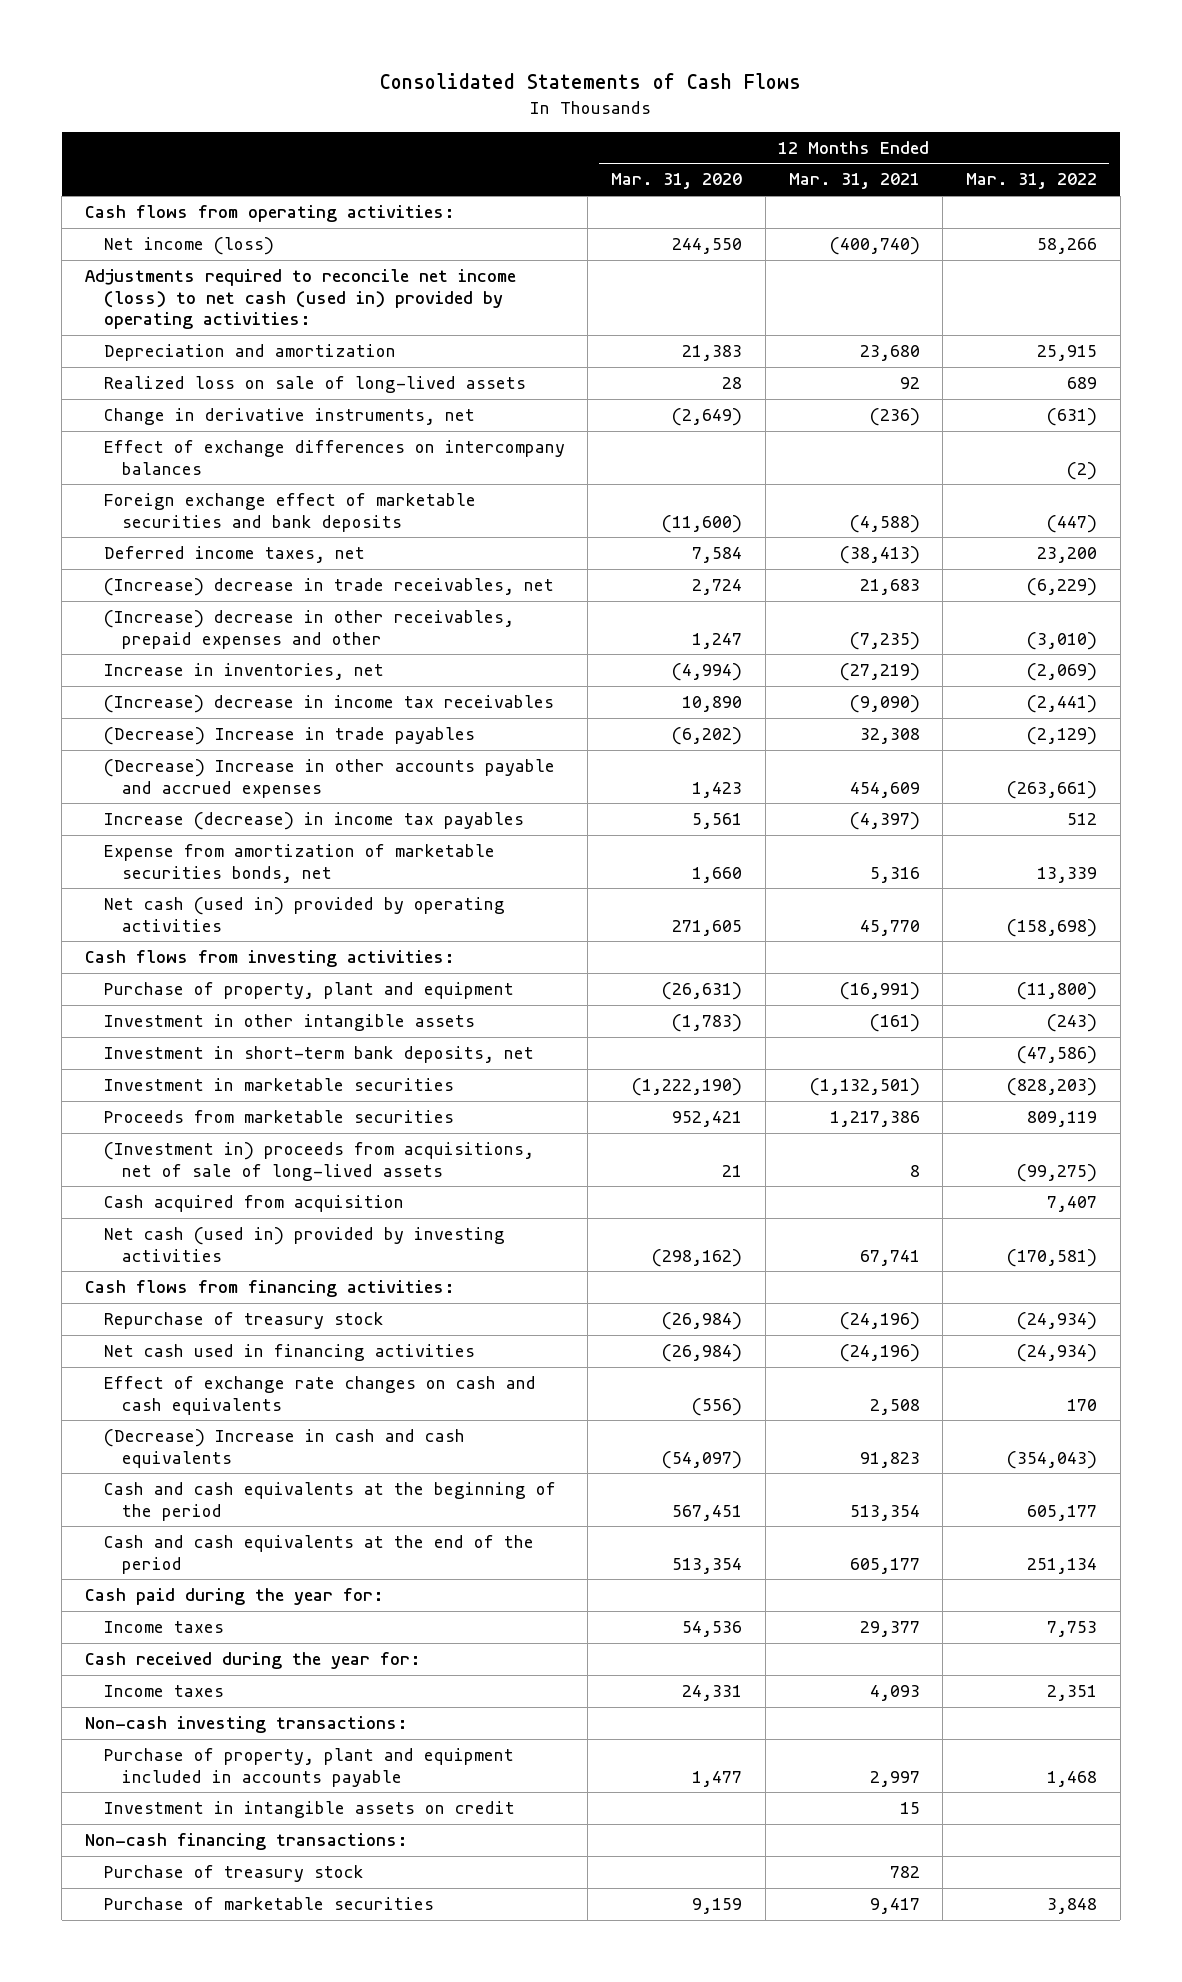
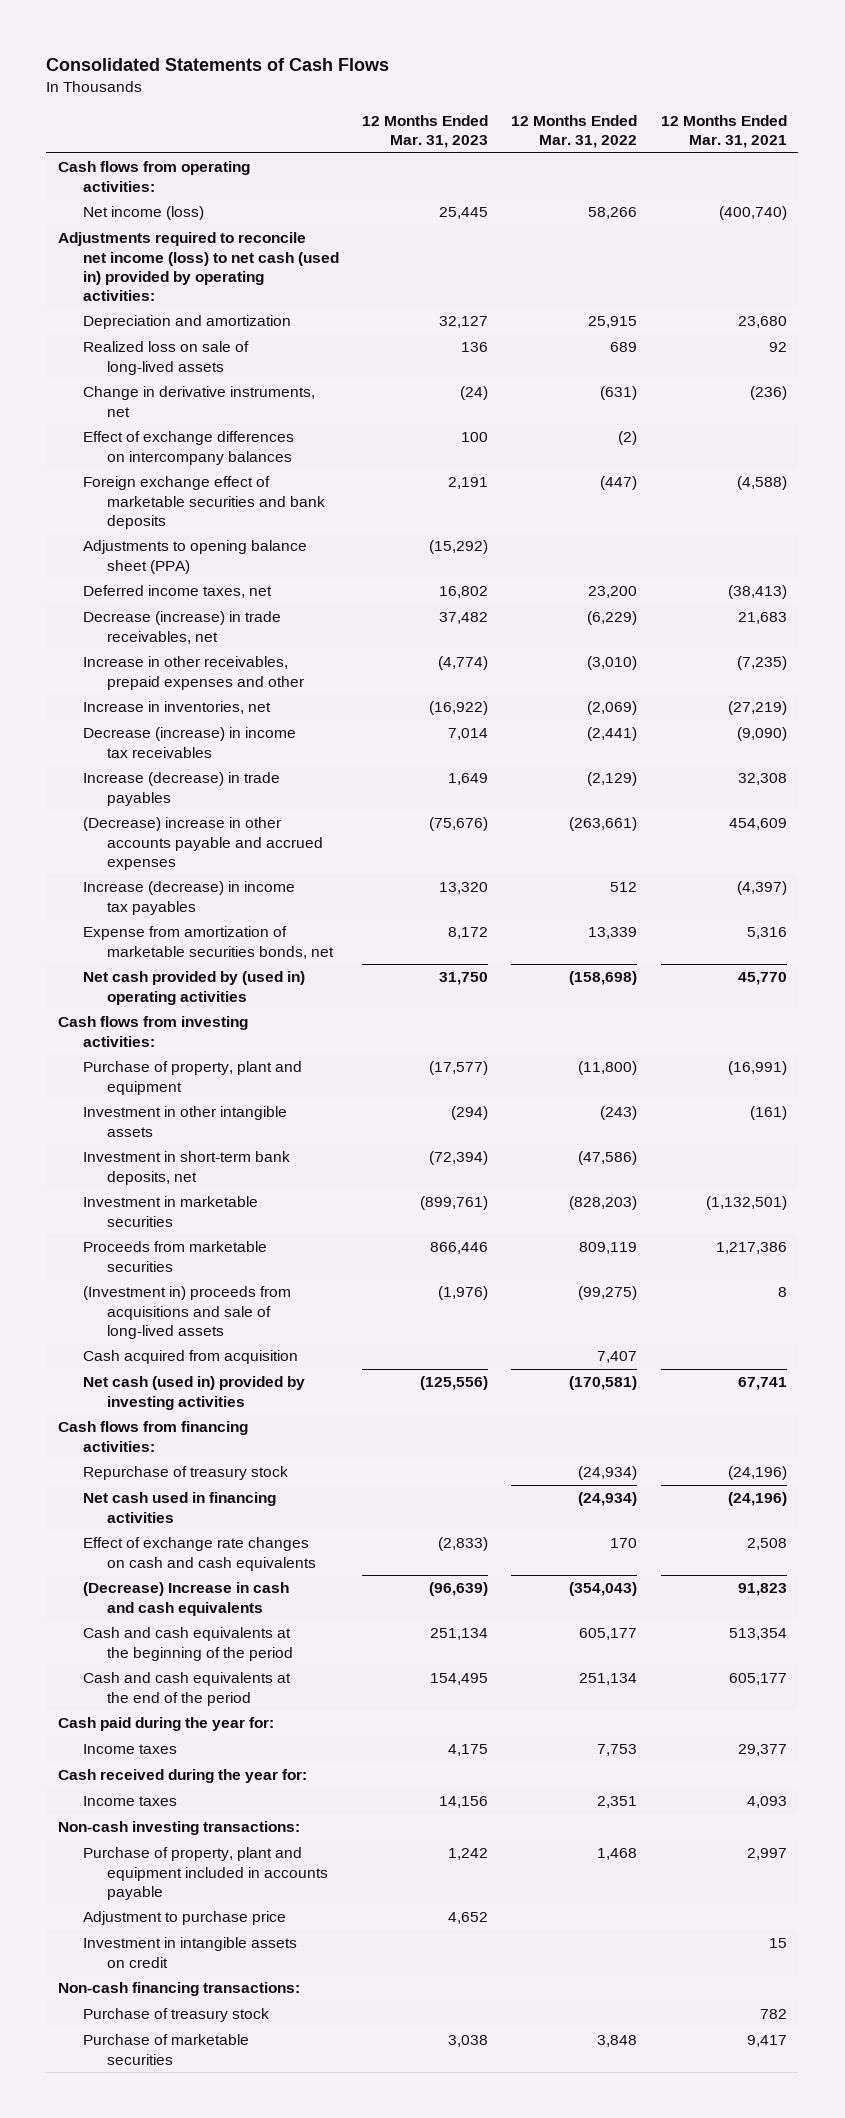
- | 12 Months Ended Mar. 31, 2020 | 12 Months Ended Mar. 31, 2021 | 12 Months Ended Mar. 31, 2022
+ | 12 Months Ended Mar. 31, 2023 | 12 Months Ended Mar. 31, 2022 | 12 Months Ended Mar. 31, 2021
+ Adjustments to opening balance sheet (PPA) | (15,292) | |
- (Increase) decrease in trade receivables, net | 2,724 | 21,683 | (6,229)
- (Increase) decrease in other receivables, prepaid expenses and other | 1,247 | (7,235) | (3,010)
+ Decrease (increase) in trade receivables, net | 37,482 | (6,229) | 21,683
+ Increase in other receivables, prepaid expenses and other | (4,774) | (3,010) | (7,235)
- (Increase) decrease in income tax receivables | 10,890 | (9,090) | (2,441)
- (Decrease) Increase in trade payables | (6,202) | 32,308 | (2,129)
- (Decrease) Increase in other accounts payable and accrued expenses | 1,423 | 454,609 | (263,661)
+ Decrease (increase) in income tax receivables | 7,014 | (2,441) | (9,090)
+ Increase (decrease) in trade payables | 1,649 | (2,129) | 32,308
+ (Decrease) increase in other accounts payable and accrued expenses | (75,676) | (263,661) | 454,609
- Net cash (used in) provided by operating activities | 271,605 | 45,770 | (158,698)
+ Net cash provided by (used in) operating activities | 31,750 | (158,698) | 45,770
- (Investment in) proceeds from acquisitions, net of sale of long-lived assets | 21 | 8 | (99,275)
+ (Investment in) proceeds from acquisitions and sale of long-lived assets | (1,976) | (99,275) | 8
+ Adjustment to purchase price | 4,652 | |

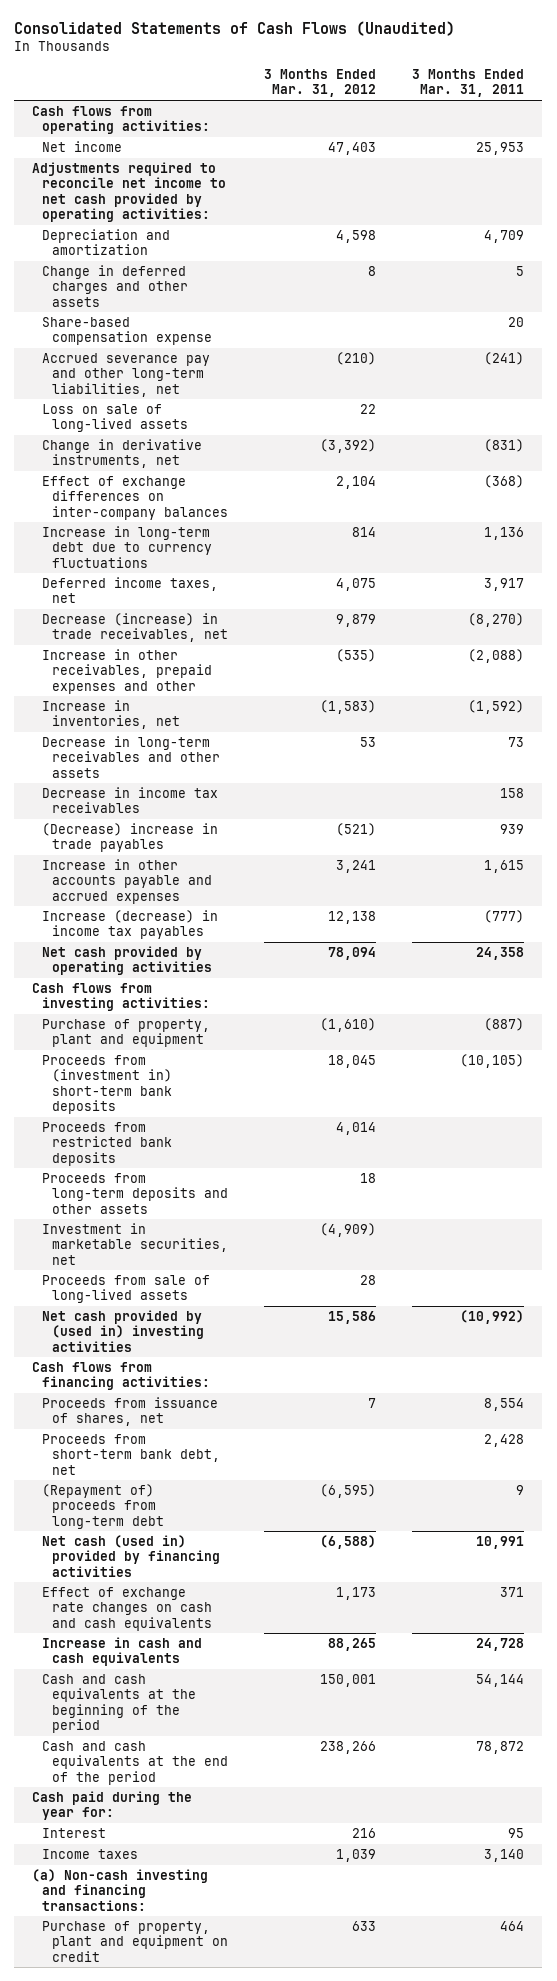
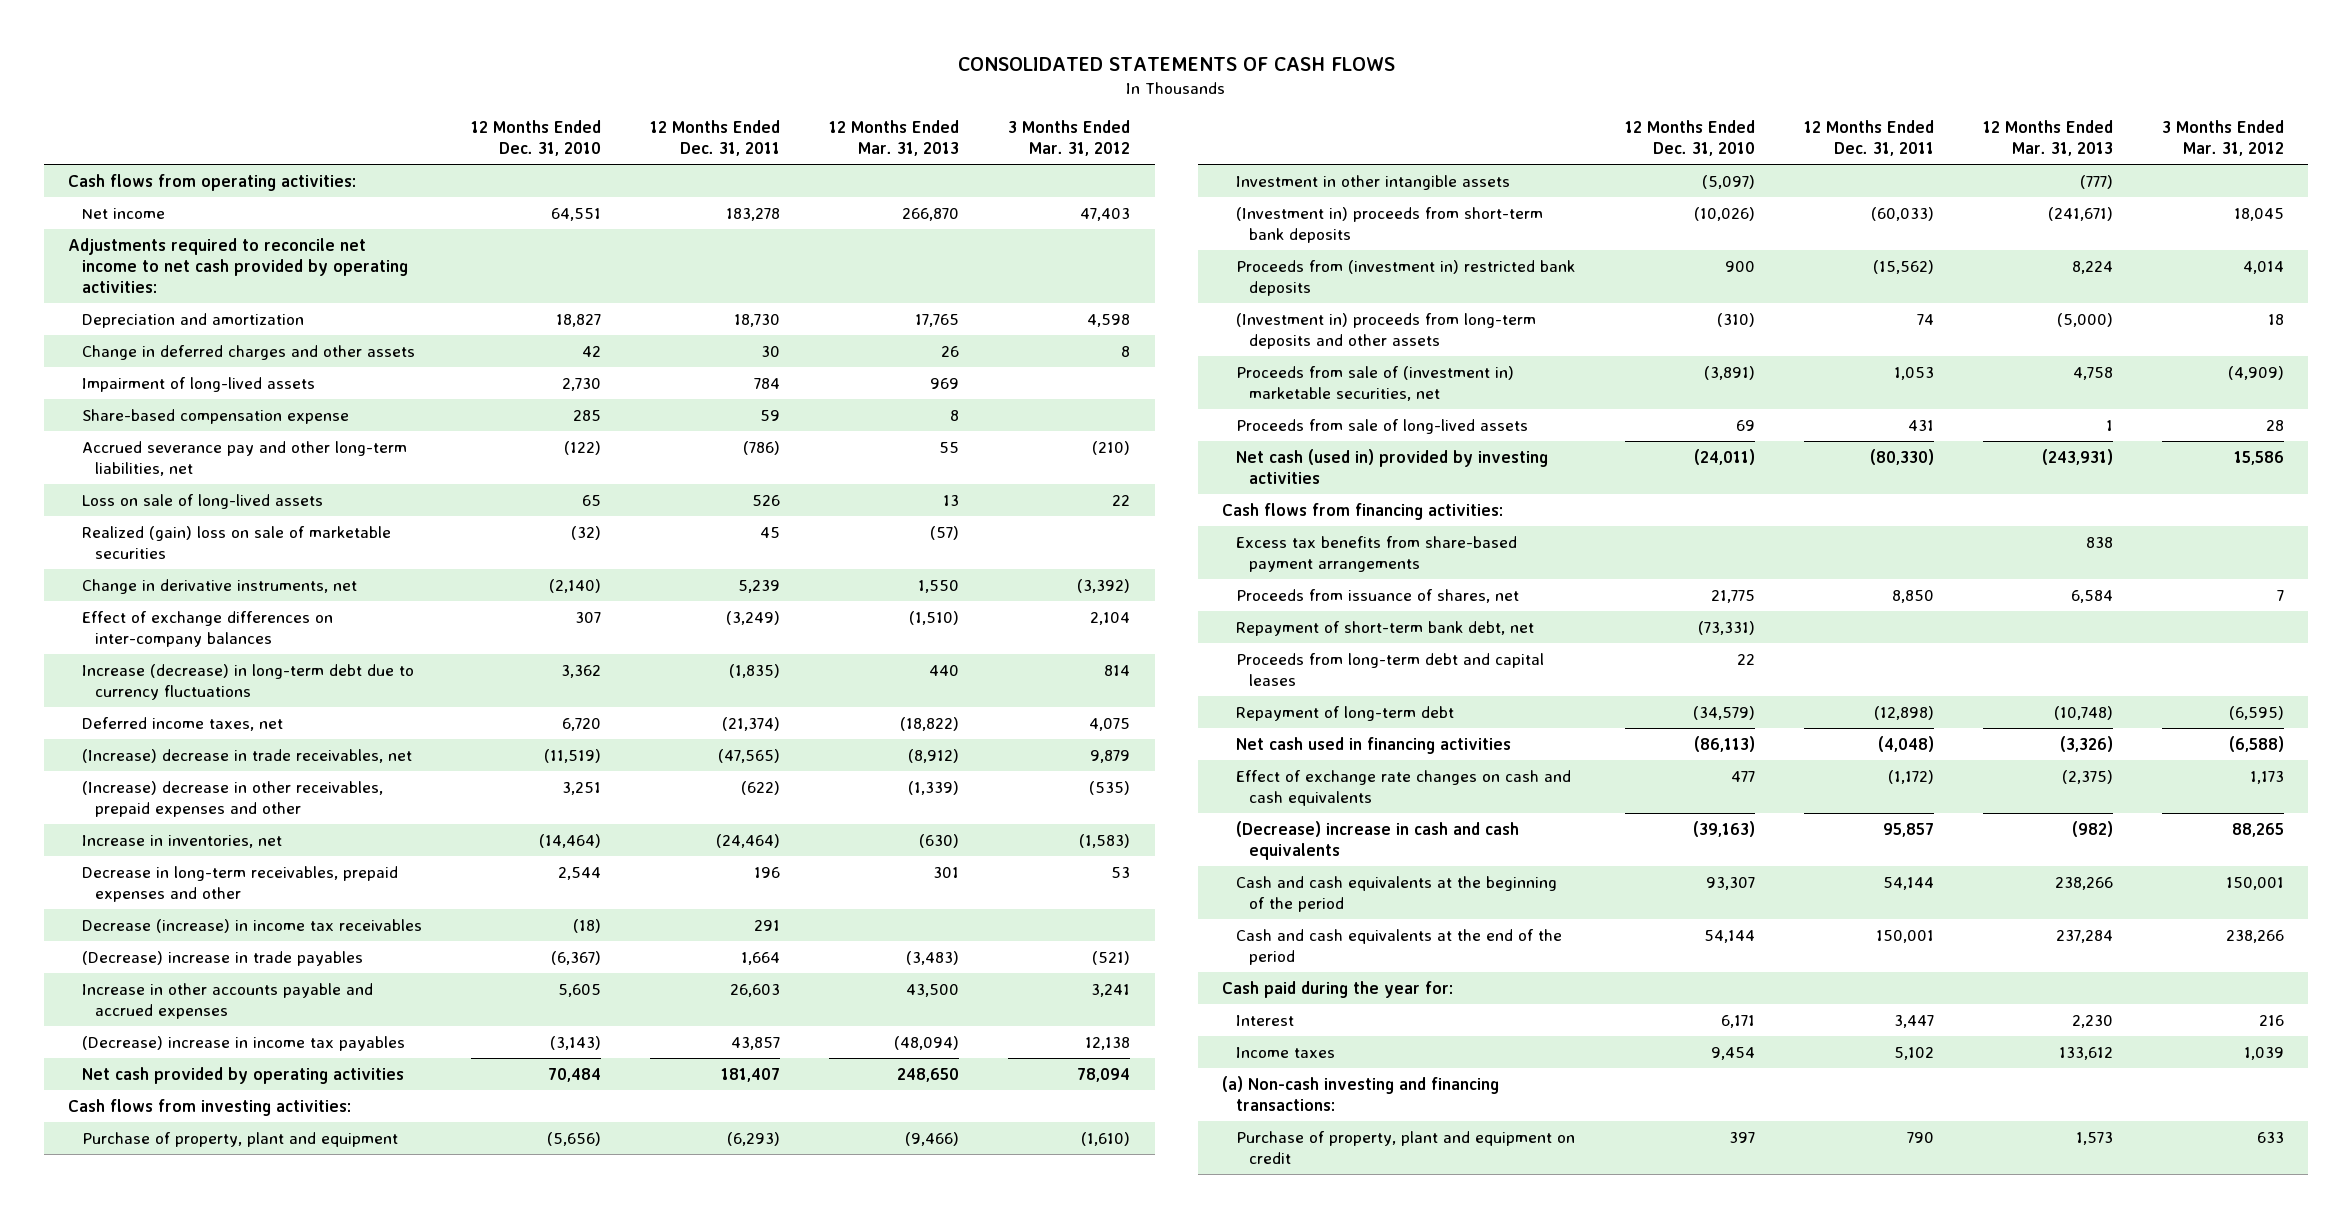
- Consolidated Statements of Cash Flows (Unaudited)
+ CONSOLIDATED STATEMENTS OF CASH FLOWS
- | 3 Months Ended Mar. 31, 2012 | 3 Months Ended Mar. 31, 2011
+ | 12 Months Ended Dec. 31, 2010 | 12 Months Ended Dec. 31, 2011 | 12 Months Ended Mar. 31, 2013 | 3 Months Ended Mar. 31, 2012
+ Impairment of long-lived assets | 2,730 | 784 | 969 |
+ Realized (gain) loss on sale of marketable securities | (32) | 45 | (57) |
- Increase in long-term debt due to currency fluctuations | 814 | 1,136
+ Increase (decrease) in long-term debt due to currency fluctuations | 3,362 | (1,835) | 440 | 814
- Decrease (increase) in trade receivables, net | 9,879 | (8,270)
- Increase in other receivables, prepaid expenses and other | (535) | (2,088)
+ (Increase) decrease in trade receivables, net | (11,519) | (47,565) | (8,912) | 9,879
+ (Increase) decrease in other receivables, prepaid expenses and other | 3,251 | (622) | (1,339) | (535)
- Decrease in long-term receivables and other assets | 53 | 73
- Decrease in income tax receivables | | 158
+ Decrease in long-term receivables, prepaid expenses and other | 2,544 | 196 | 301 | 53
+ Decrease (increase) in income tax receivables | (18) | 291 | |
- Increase (decrease) in income tax payables | 12,138 | (777)
+ (Decrease) increase in income tax payables | (3,143) | 43,857 | (48,094) | 12,138
- Proceeds from (investment in) short-term bank deposits | 18,045 | (10,105)
- Proceeds from restricted bank deposits | 4,014 |
- Proceeds from long-term deposits and other assets | 18 |
- Investment in marketable securities, net | (4,909) |
+ Investment in other intangible assets | (5,097) | | (777) |
+ (Investment in) proceeds from short-term bank deposits | (10,026) | (60,033) | (241,671) | 18,045
+ Proceeds from (investment in) restricted bank deposits | 900 | (15,562) | 8,224 | 4,014
+ (Investment in) proceeds from long-term deposits and other assets | (310) | 74 | (5,000) | 18
+ Proceeds from sale of (investment in) marketable securities, net | (3,891) | 1,053 | 4,758 | (4,909)
- Net cash provided by (used in) investing activities | 15,586 | (10,992)
+ Net cash (used in) provided by investing activities | (24,011) | (80,330) | (243,931) | 15,586
+ Excess tax benefits from share-based payment arrangements | | | 838 |
- Proceeds from short-term bank debt, net | | 2,428
- (Repayment of) proceeds from long-term debt | (6,595) | 9
- Net cash (used in) provided by financing activities | (6,588) | 10,991
+ Repayment of short-term bank debt, net | (73,331) | | |
+ Proceeds from long-term debt and capital leases | 22 | | |
+ Repayment of long-term debt | (34,579) | (12,898) | (10,748) | (6,595)
+ Net cash used in financing activities | (86,113) | (4,048) | (3,326) | (6,588)
- Increase in cash and cash equivalents | 88,265 | 24,728
+ (Decrease) increase in cash and cash equivalents | (39,163) | 95,857 | (982) | 88,265

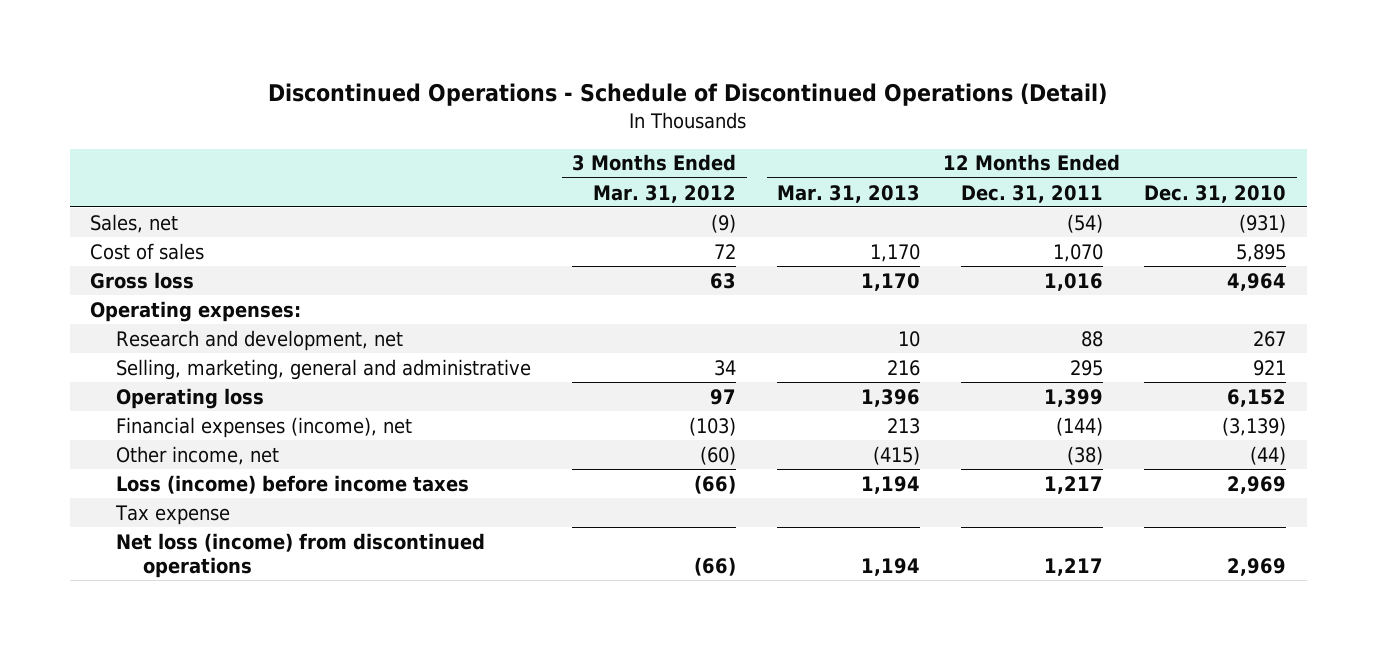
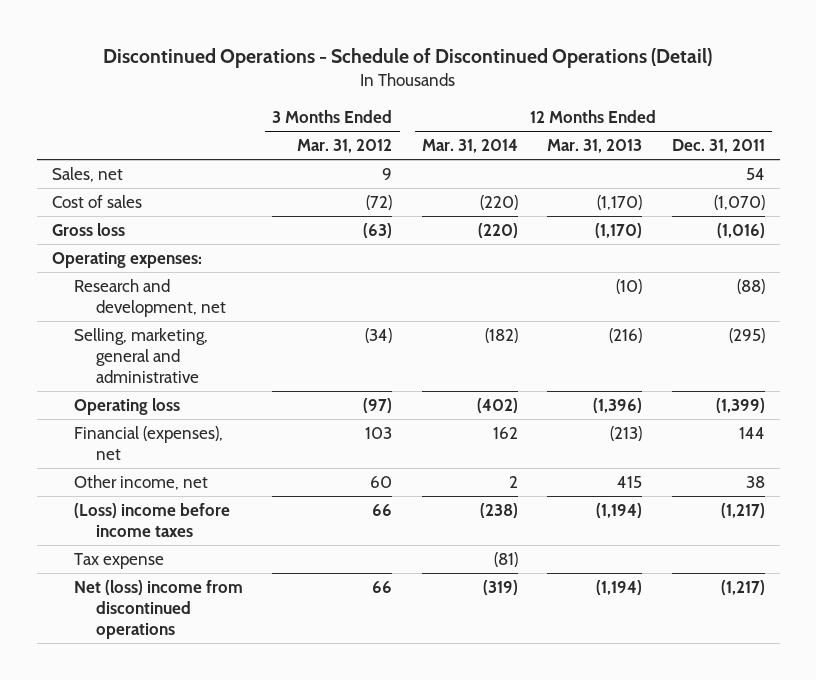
- | 3 Months Ended Mar. 31, 2012 | 12 Months Ended Mar. 31, 2013 | 12 Months Ended Dec. 31, 2011 | 12 Months Ended Dec. 31, 2010
+ | 3 Months Ended Mar. 31, 2012 | 12 Months Ended Mar. 31, 2014 | 12 Months Ended Mar. 31, 2013 | 12 Months Ended Dec. 31, 2011
- Sales, net | (9) | | (54) | (931)
- Cost of sales | 72 | 1,170 | 1,070 | 5,895
- Gross loss | 63 | 1,170 | 1,016 | 4,964
+ Sales, net | 9 | | | 54
+ Cost of sales | (72) | (220) | (1,170) | (1,070)
+ Gross loss | (63) | (220) | (1,170) | (1,016)
- Research and development, net | | 10 | 88 | 267
- Selling, marketing, general and administrative | 34 | 216 | 295 | 921
- Operating loss | 97 | 1,396 | 1,399 | 6,152
- Financial expenses (income), net | (103) | 213 | (144) | (3,139)
- Other income, net | (60) | (415) | (38) | (44)
- Loss (income) before income taxes | (66) | 1,194 | 1,217 | 2,969
+ Research and development, net | | | (10) | (88)
+ Selling, marketing, general and administrative | (34) | (182) | (216) | (295)
+ Operating loss | (97) | (402) | (1,396) | (1,399)
+ Financial (expenses), net | 103 | 162 | (213) | 144
+ Other income, net | 60 | 2 | 415 | 38
+ (Loss) income before income taxes | 66 | (238) | (1,194) | (1,217)
- Net loss (income) from discontinued operations | (66) | 1,194 | 1,217 | 2,969
+ Net (loss) income from discontinued operations | 66 | (319) | (1,194) | (1,217)

